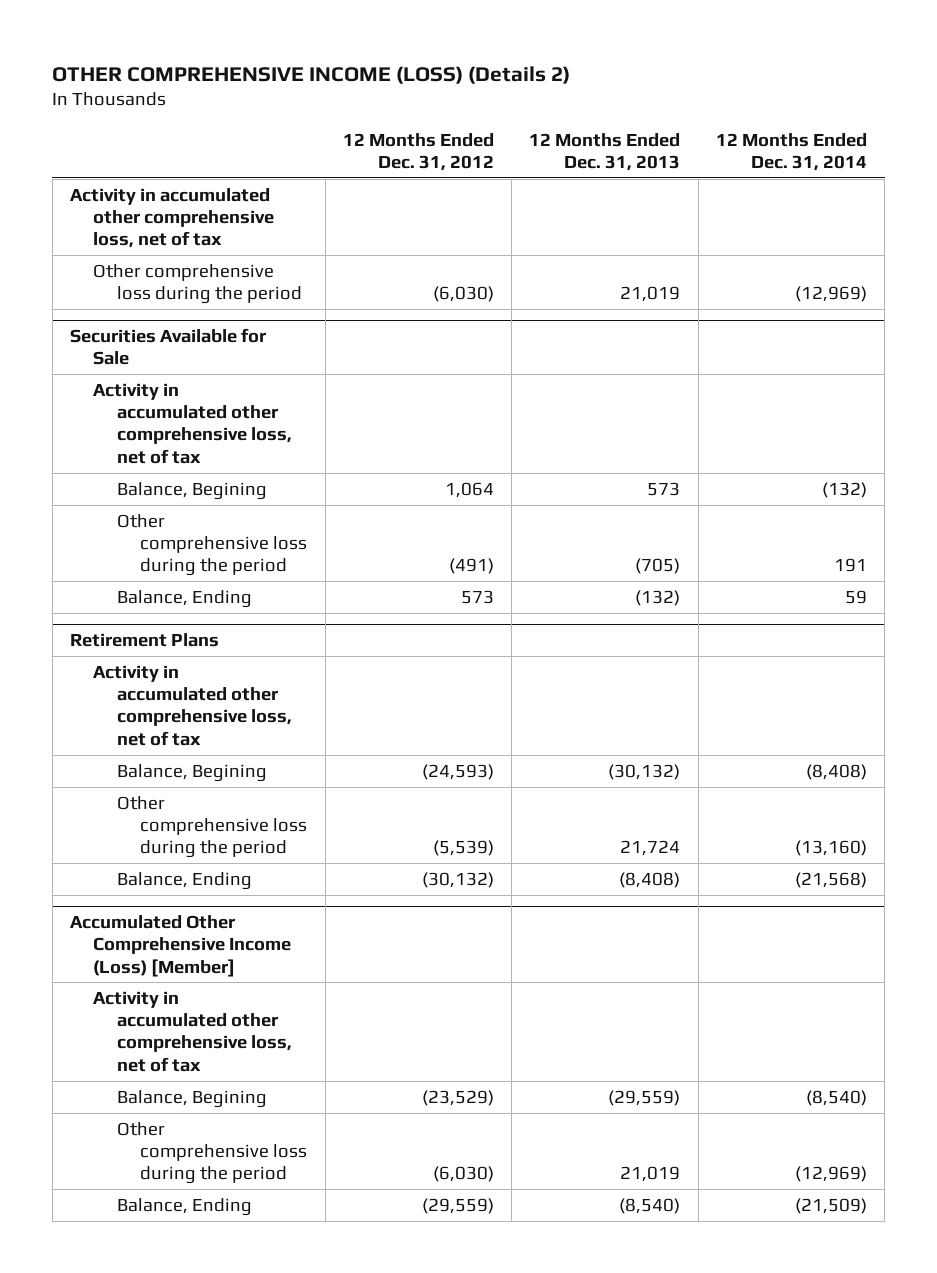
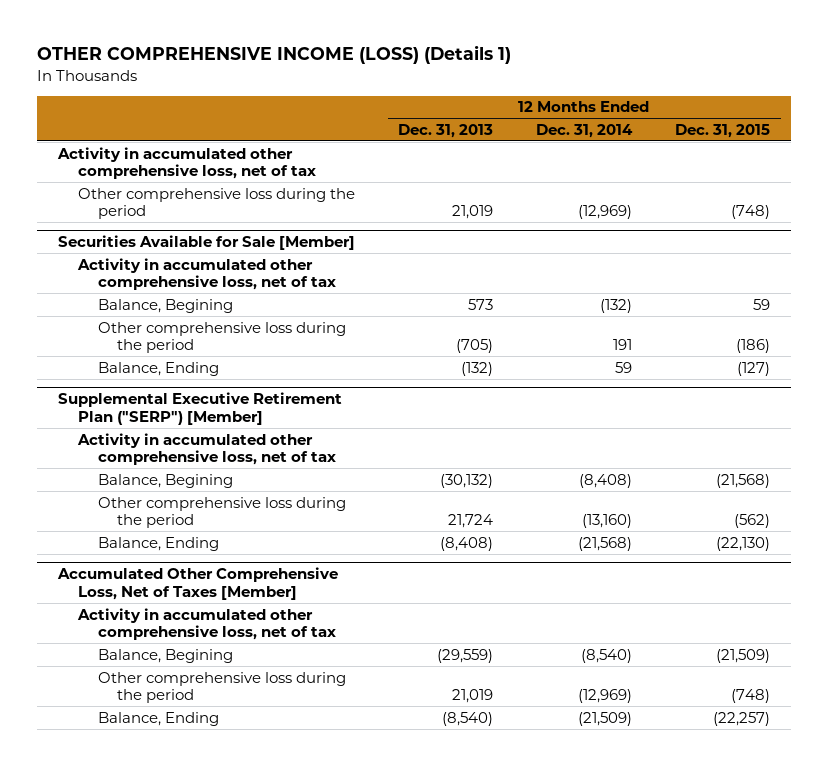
- OTHER COMPREHENSIVE INCOME (LOSS) (Details 2)
+ OTHER COMPREHENSIVE INCOME (LOSS) (Details 1)
- | 12 Months Ended Dec. 31, 2012 | 12 Months Ended Dec. 31, 2013 | 12 Months Ended Dec. 31, 2014
+ | 12 Months Ended Dec. 31, 2013 | 12 Months Ended Dec. 31, 2014 | 12 Months Ended Dec. 31, 2015
- Securities Available for Sale
+ Securities Available for Sale [Member]
- Retirement Plans
+ Supplemental Executive Retirement Plan ("SERP") [Member]
- Accumulated Other Comprehensive Income (Loss) [Member]
+ Accumulated Other Comprehensive Loss, Net of Taxes [Member]

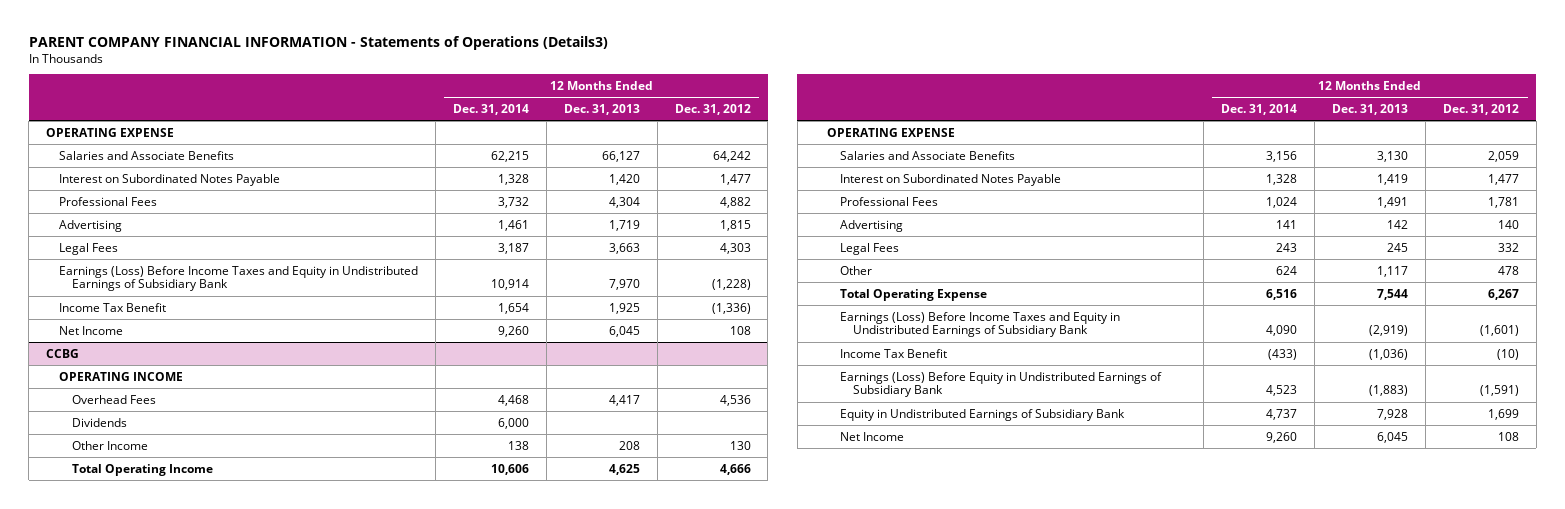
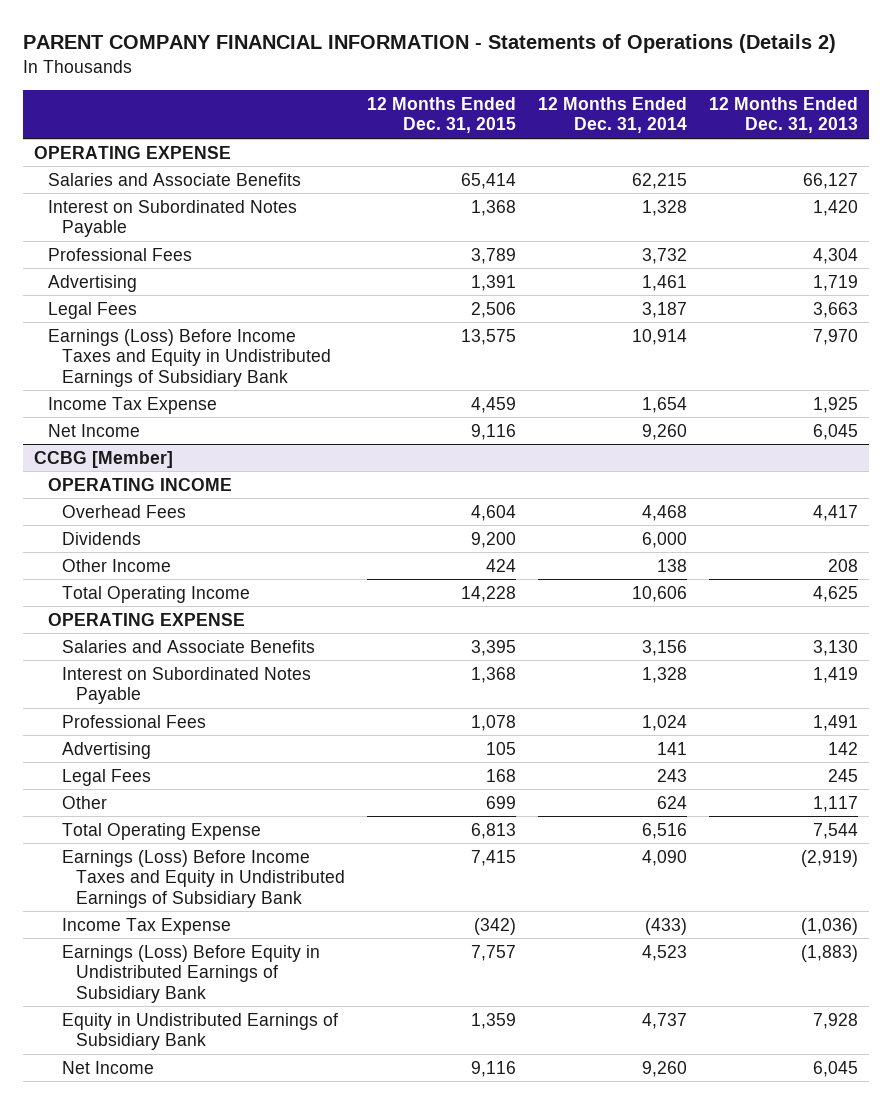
- PARENT COMPANY FINANCIAL INFORMATION - Statements of Operations (Details3)
+ PARENT COMPANY FINANCIAL INFORMATION - Statements of Operations (Details 2)
- | 12 Months Ended Dec. 31, 2014 | 12 Months Ended Dec. 31, 2013 | 12 Months Ended Dec. 31, 2012
+ | 12 Months Ended Dec. 31, 2015 | 12 Months Ended Dec. 31, 2014 | 12 Months Ended Dec. 31, 2013
- Income Tax Benefit | 1,654 | 1,925 | (1,336)
+ Income Tax Expense | 4,459 | 1,654 | 1,925
- CCBG
+ CCBG [Member]
- Income Tax Benefit | (433) | (1,036) | (10)
+ Income Tax Expense | (342) | (433) | (1,036)

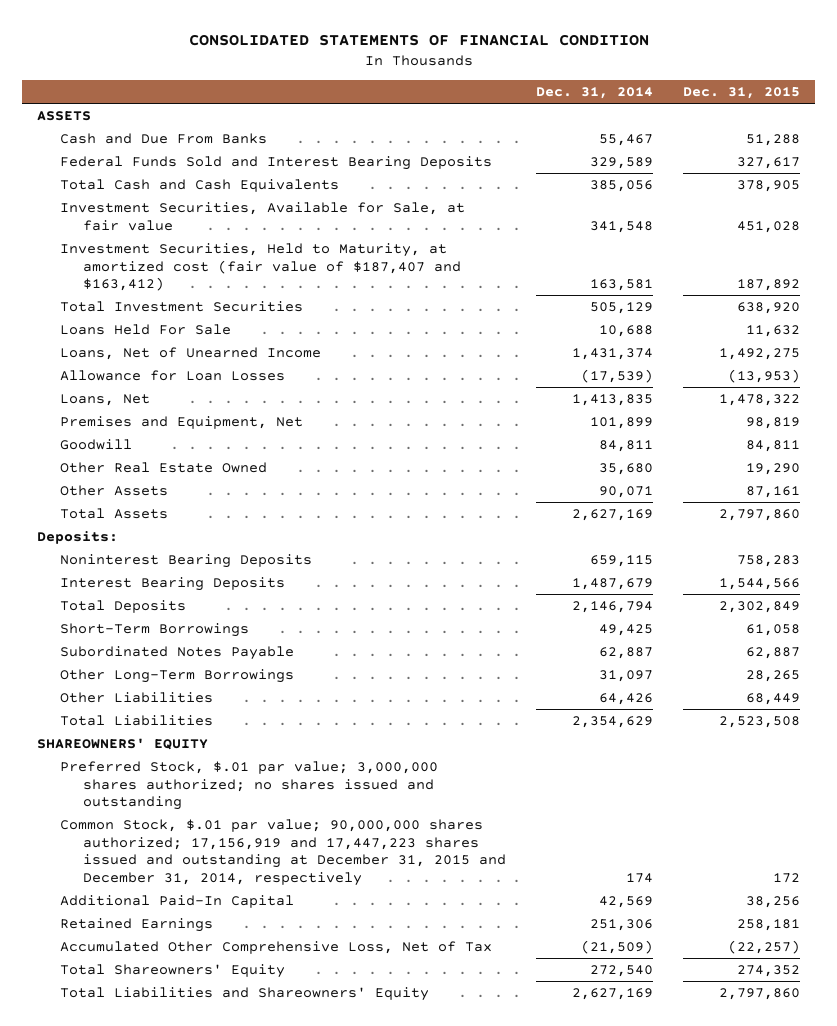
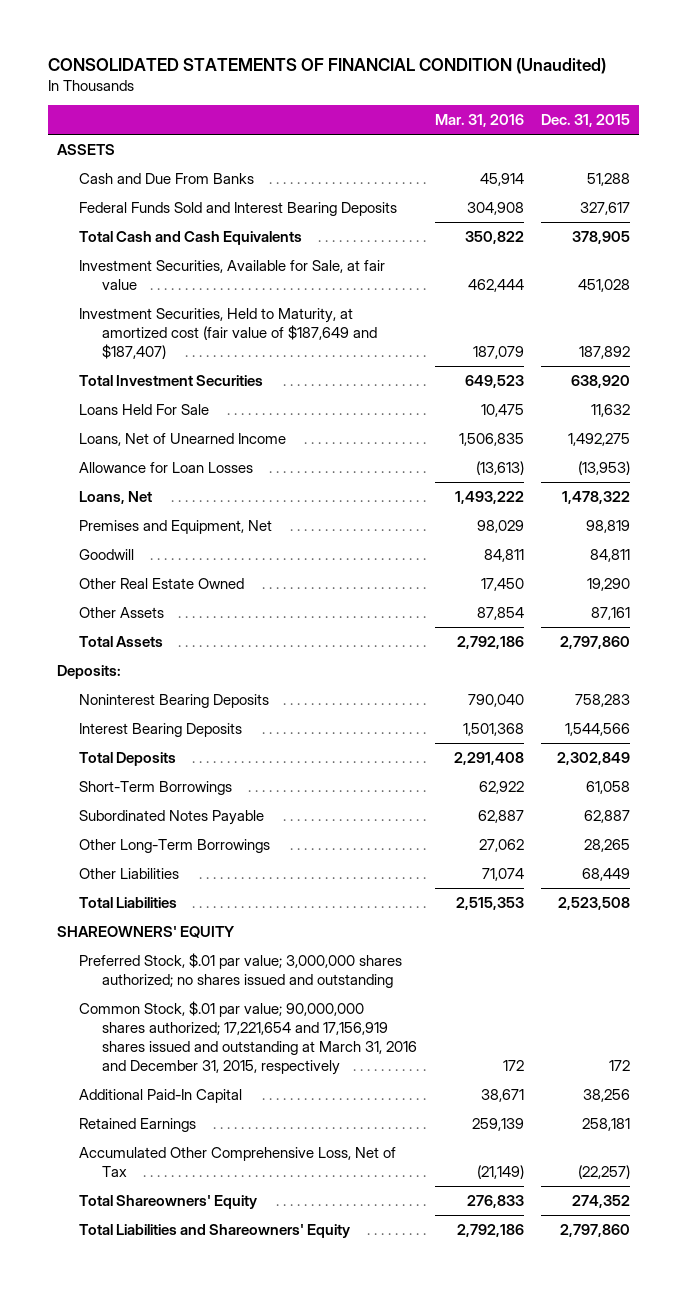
- CONSOLIDATED STATEMENTS OF FINANCIAL CONDITION
+ CONSOLIDATED STATEMENTS OF FINANCIAL CONDITION (Unaudited)
- | Dec. 31, 2014 | Dec. 31, 2015
+ | Mar. 31, 2016 | Dec. 31, 2015
- Investment Securities, Held to Maturity, at amortized cost (fair value of $187,407 and $163,412) | 163,581 | 187,892
+ Investment Securities, Held to Maturity, at amortized cost (fair value of $187,649 and $187,407) | 187,079 | 187,892
- Common Stock, $.01 par value; 90,000,000 shares authorized; 17,156,919 and 17,447,223 shares issued and outstanding at December 31, 2015 and December 31, 2014, respectively | 174 | 172
+ Common Stock, $.01 par value; 90,000,000 shares authorized; 17,221,654 and 17,156,919 shares issued and outstanding at March 31, 2016 and December 31, 2015, respectively | 172 | 172

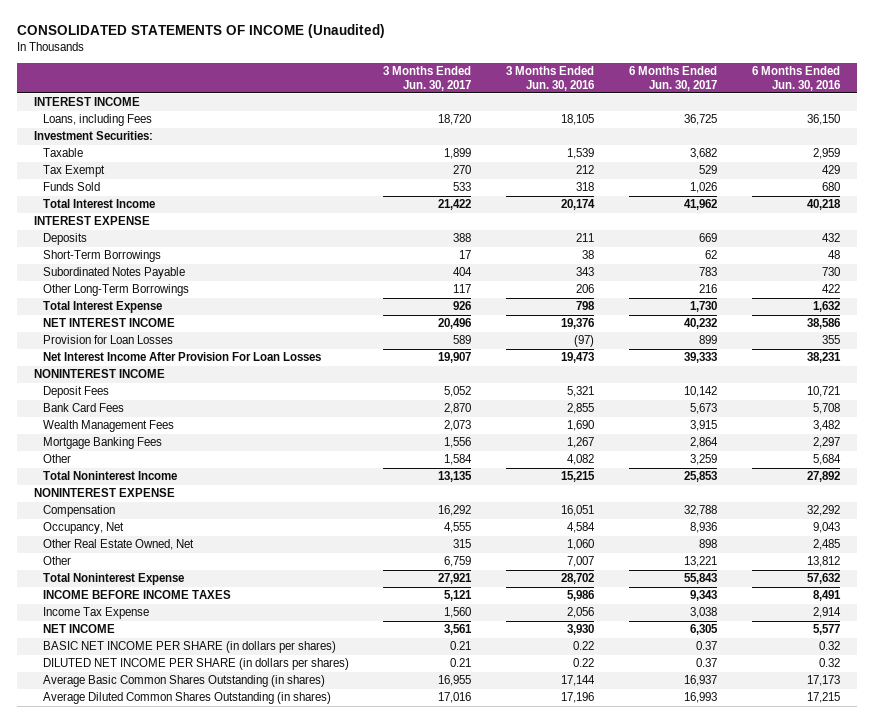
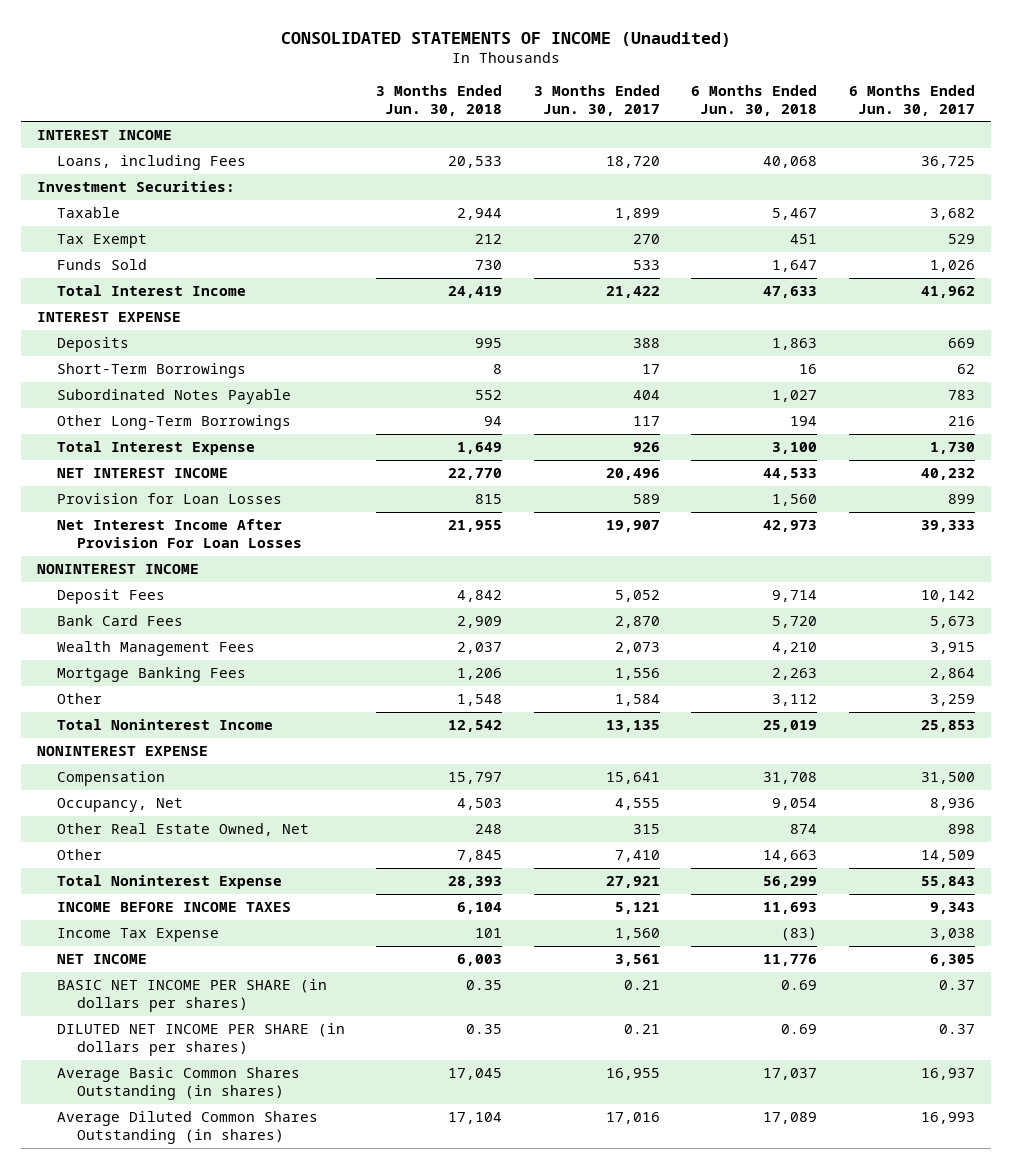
- | 3 Months Ended Jun. 30, 2017 | 3 Months Ended Jun. 30, 2016 | 6 Months Ended Jun. 30, 2017 | 6 Months Ended Jun. 30, 2016
+ | 3 Months Ended Jun. 30, 2018 | 3 Months Ended Jun. 30, 2017 | 6 Months Ended Jun. 30, 2018 | 6 Months Ended Jun. 30, 2017
- Compensation | 16,292 | 16,051 | 32,788 | 32,292
+ Compensation | 15,797 | 15,641 | 31,708 | 31,500
- Other | 6,759 | 7,007 | 13,221 | 13,812
+ Other | 7,845 | 7,410 | 14,663 | 14,509

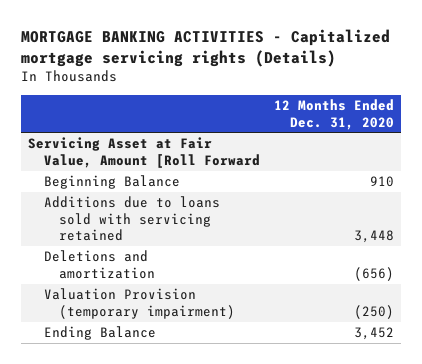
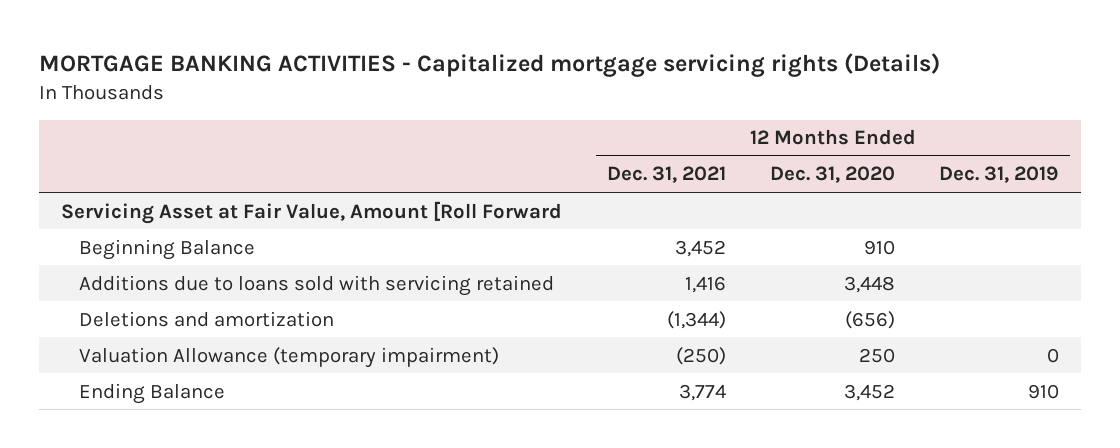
- | 12 Months Ended Dec. 31, 2020
+ | 12 Months Ended Dec. 31, 2021 | 12 Months Ended Dec. 31, 2020 | 12 Months Ended Dec. 31, 2019
- Valuation Provision (temporary impairment) | (250)
+ Valuation Allowance (temporary impairment) | (250) | 250 | 0

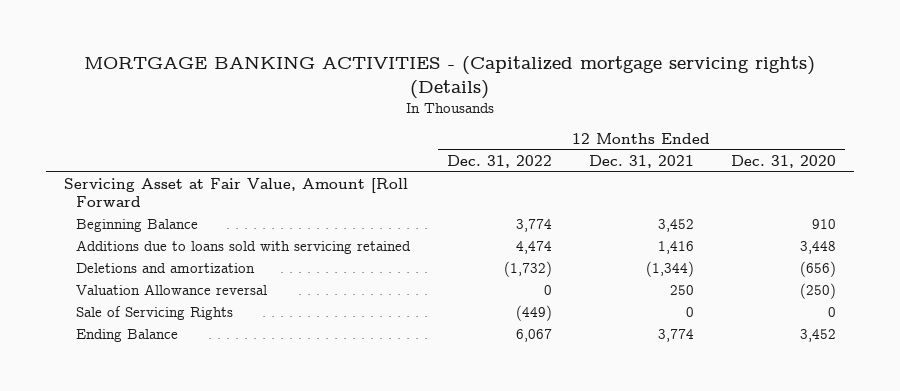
- MORTGAGE BANKING ACTIVITIES - Capitalized mortgage servicing rights (Details)
+ MORTGAGE BANKING ACTIVITIES - (Capitalized mortgage servicing rights) (Details)
- | 12 Months Ended Dec. 31, 2021 | 12 Months Ended Dec. 31, 2020 | 12 Months Ended Dec. 31, 2019
+ | 12 Months Ended Dec. 31, 2022 | 12 Months Ended Dec. 31, 2021 | 12 Months Ended Dec. 31, 2020
- Valuation Allowance (temporary impairment) | (250) | 250 | 0
+ Valuation Allowance reversal | 0 | 250 | (250)
+ Sale of Servicing Rights | (449) | 0 | 0

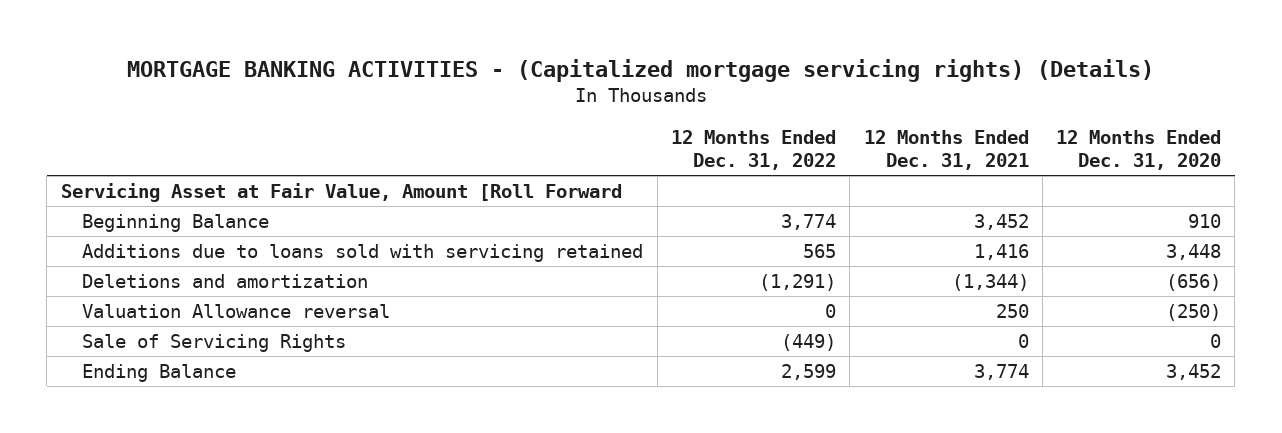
- Additions due to loans sold with servicing retained | 4,474 | 1,416 | 3,448
- Deletions and amortization | (1,732) | (1,344) | (656)
+ Additions due to loans sold with servicing retained | 565 | 1,416 | 3,448
+ Deletions and amortization | (1,291) | (1,344) | (656)
- Ending Balance | 6,067 | 3,774 | 3,452
+ Ending Balance | 2,599 | 3,774 | 3,452

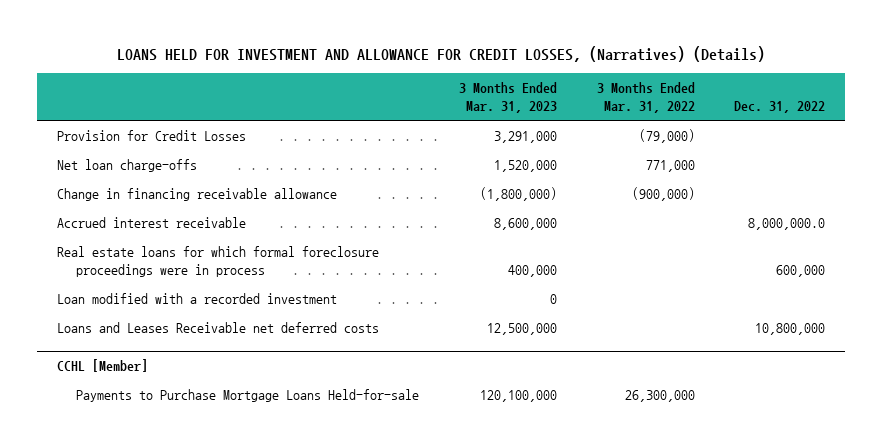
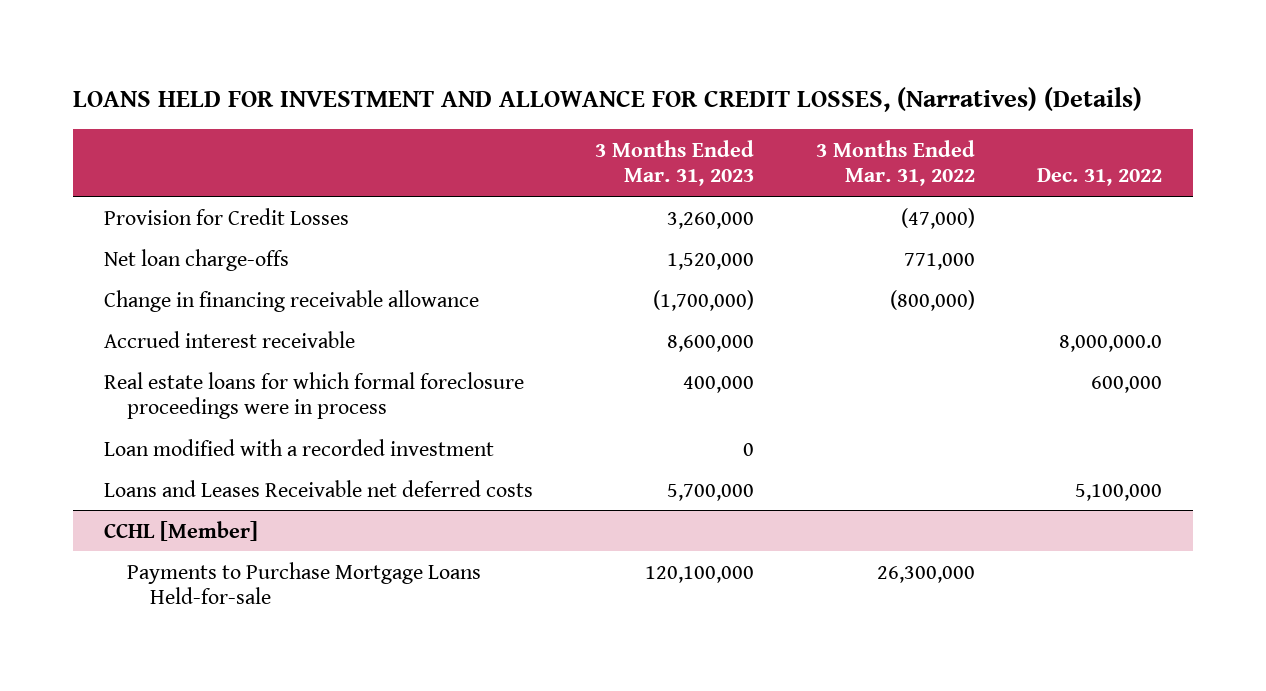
- Provision for Credit Losses | 3,291,000 | (79,000) |
+ Provision for Credit Losses | 3,260,000 | (47,000) |
- Change in financing receivable allowance | (1,800,000) | (900,000) |
+ Change in financing receivable allowance | (1,700,000) | (800,000) |
- Loans and Leases Receivable net deferred costs | 12,500,000 | | 10,800,000
+ Loans and Leases Receivable net deferred costs | 5,700,000 | | 5,100,000

